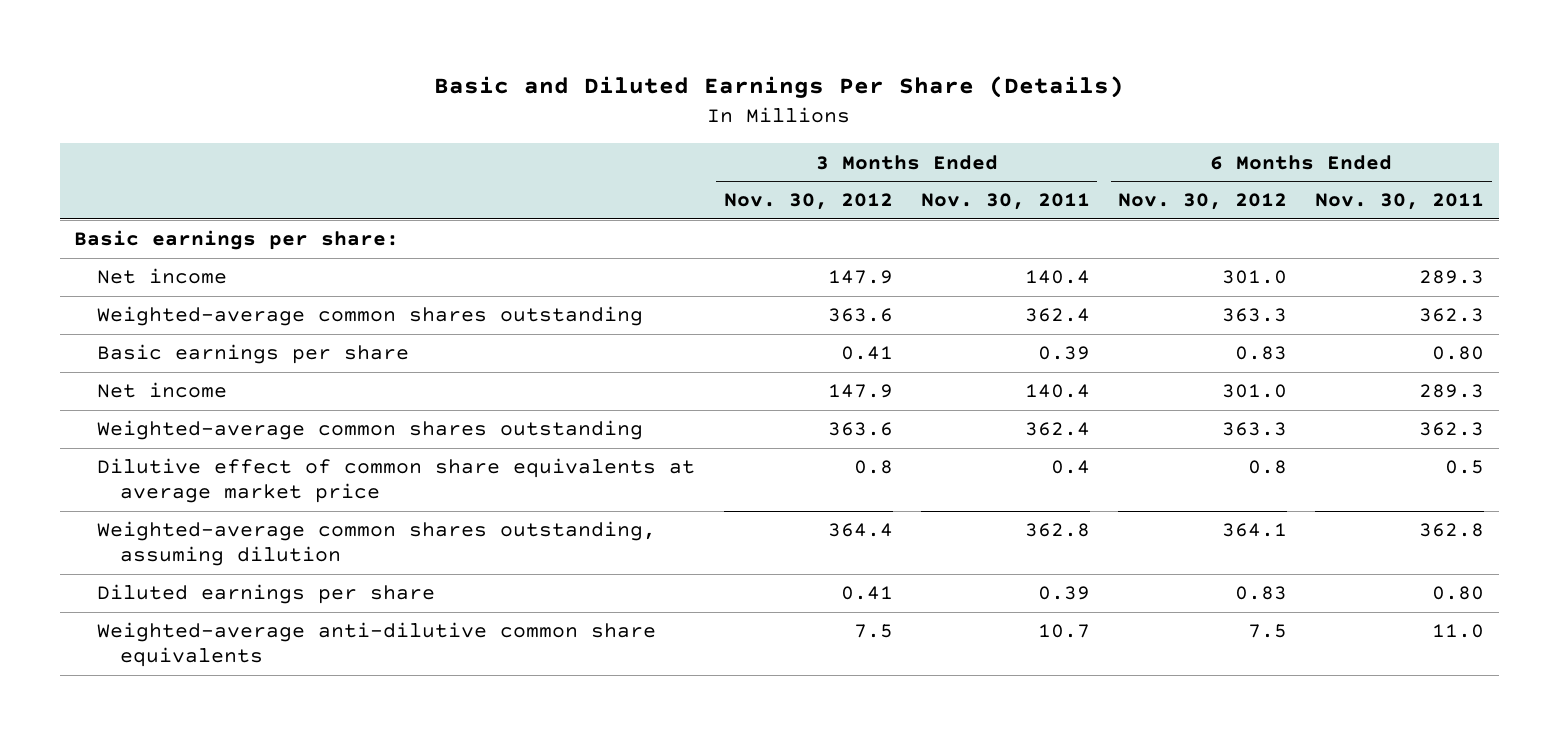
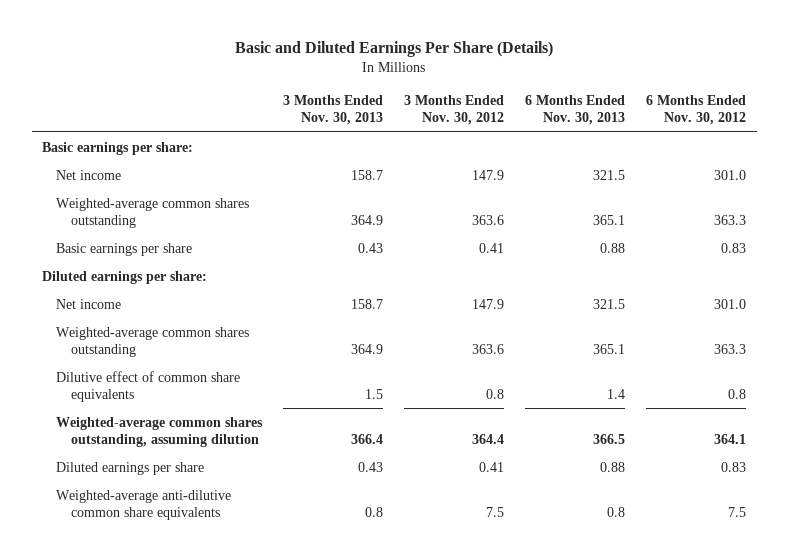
- | 3 Months Ended Nov. 30, 2012 | 3 Months Ended Nov. 30, 2011 | 6 Months Ended Nov. 30, 2012 | 6 Months Ended Nov. 30, 2011
+ | 3 Months Ended Nov. 30, 2013 | 3 Months Ended Nov. 30, 2012 | 6 Months Ended Nov. 30, 2013 | 6 Months Ended Nov. 30, 2012
+ Diluted earnings per share:
- Dilutive effect of common share equivalents at average market price | 0.8 | 0.4 | 0.8 | 0.5
+ Dilutive effect of common share equivalents | 1.5 | 0.8 | 1.4 | 0.8

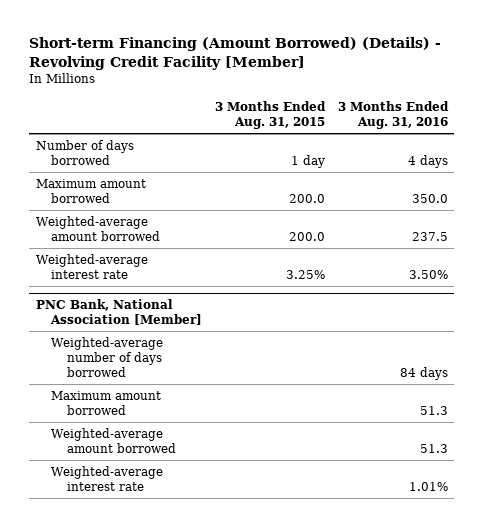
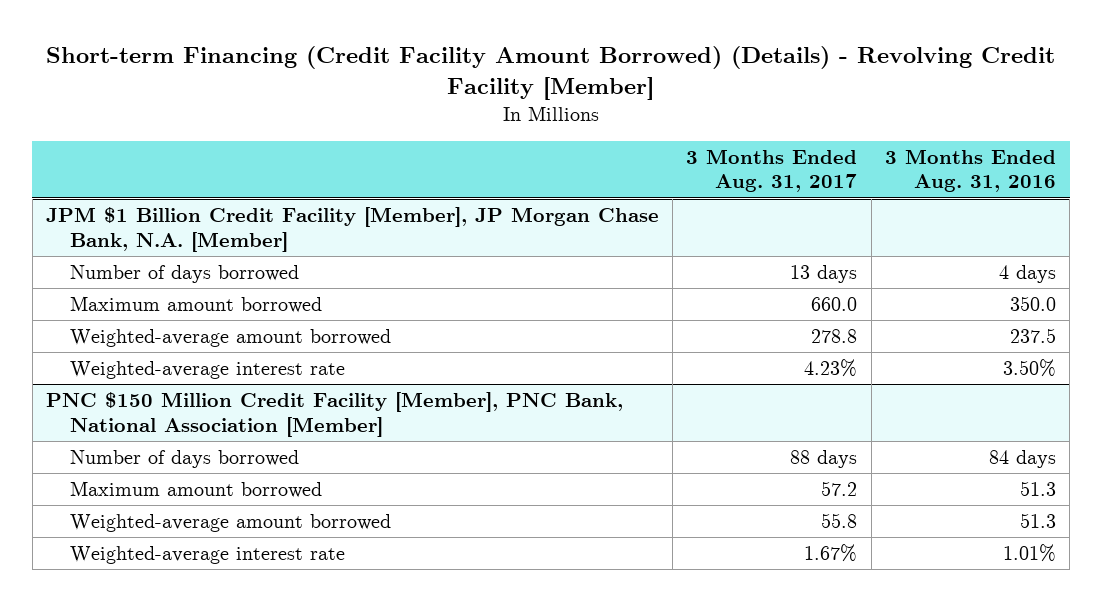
- Short-term Financing (Amount Borrowed) (Details) - Revolving Credit Facility [Member]
+ Short-term Financing (Credit Facility Amount Borrowed) (Details) - Revolving Credit Facility [Member]
- | 3 Months Ended Aug. 31, 2015 | 3 Months Ended Aug. 31, 2016
+ | 3 Months Ended Aug. 31, 2017 | 3 Months Ended Aug. 31, 2016
+ JPM $1 Billion Credit Facility [Member], JP Morgan Chase Bank, N.A. [Member]
- PNC Bank, National Association [Member]
- Weighted-average number of days borrowed | | 84 days
+ PNC $150 Million Credit Facility [Member], PNC Bank, National Association [Member]
+ Number of days borrowed | 88 days | 84 days

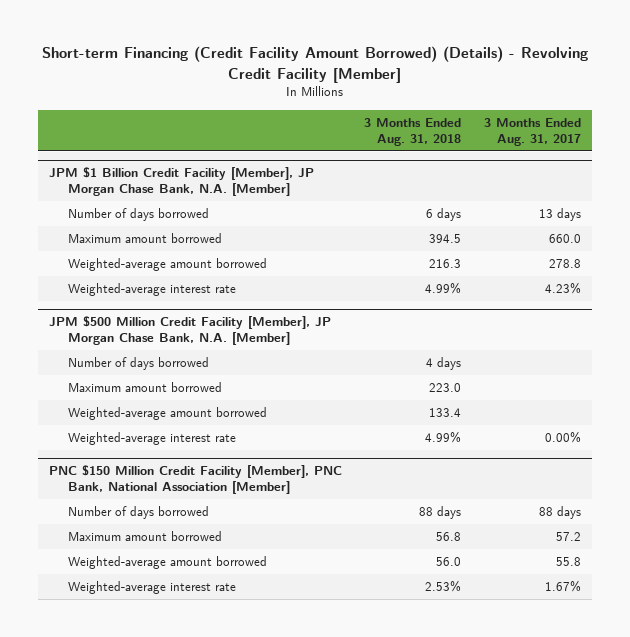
- | 3 Months Ended Aug. 31, 2017 | 3 Months Ended Aug. 31, 2016
+ | 3 Months Ended Aug. 31, 2018 | 3 Months Ended Aug. 31, 2017
+ JPM $500 Million Credit Facility [Member], JP Morgan Chase Bank, N.A. [Member]
+ Number of days borrowed | 4 days |
+ Maximum amount borrowed | 223.0 |
+ Weighted-average amount borrowed | 133.4 |
+ Weighted-average interest rate | 4.99% | 0.00%

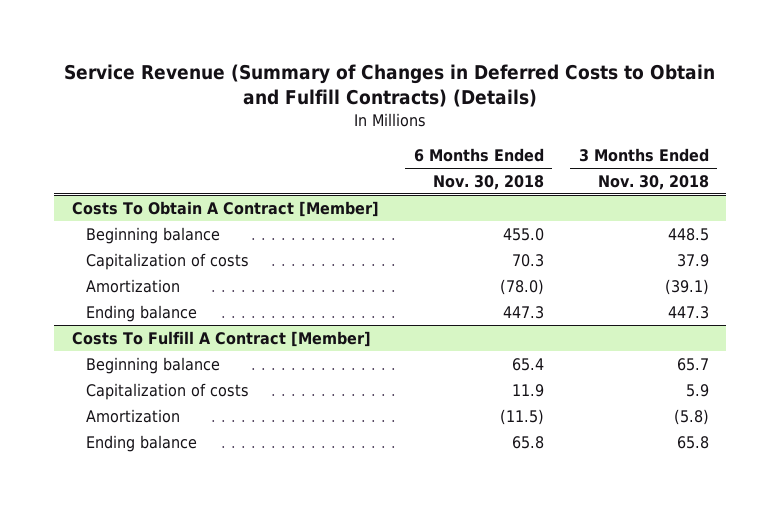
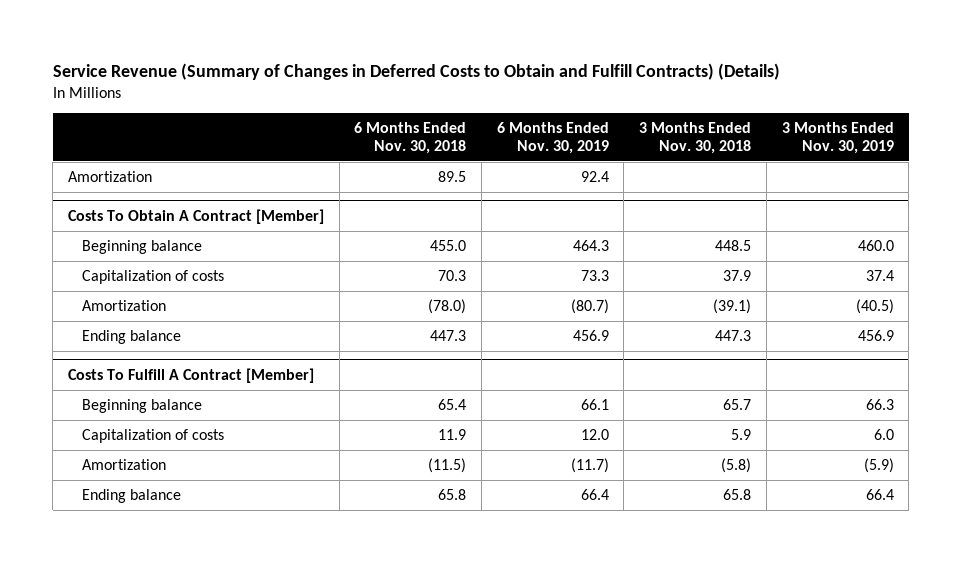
- | 6 Months Ended Nov. 30, 2018 | 3 Months Ended Nov. 30, 2018
+ | 6 Months Ended Nov. 30, 2018 | 6 Months Ended Nov. 30, 2019 | 3 Months Ended Nov. 30, 2018 | 3 Months Ended Nov. 30, 2019
+ Amortization | 89.5 | 92.4 | |

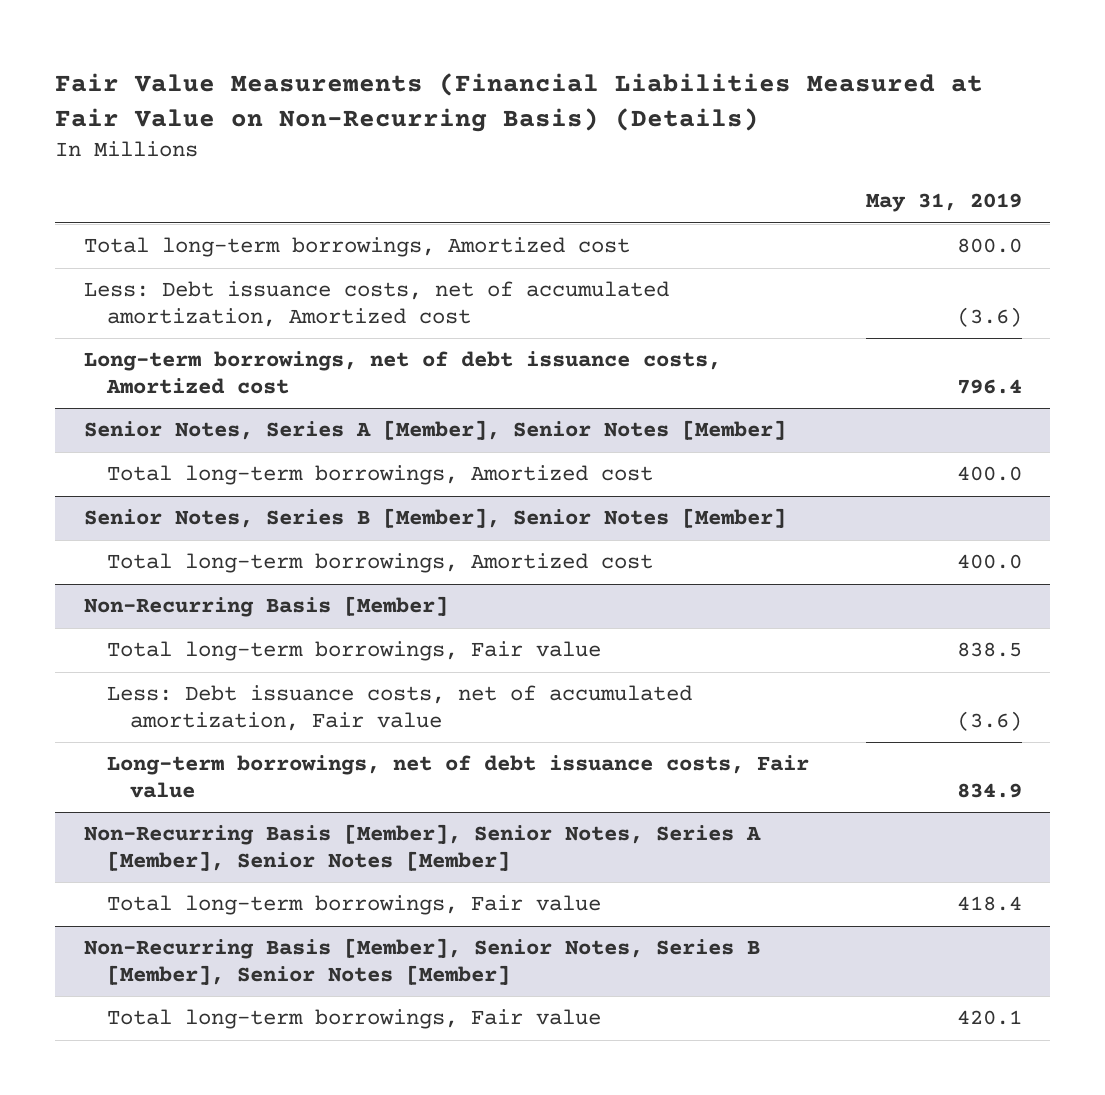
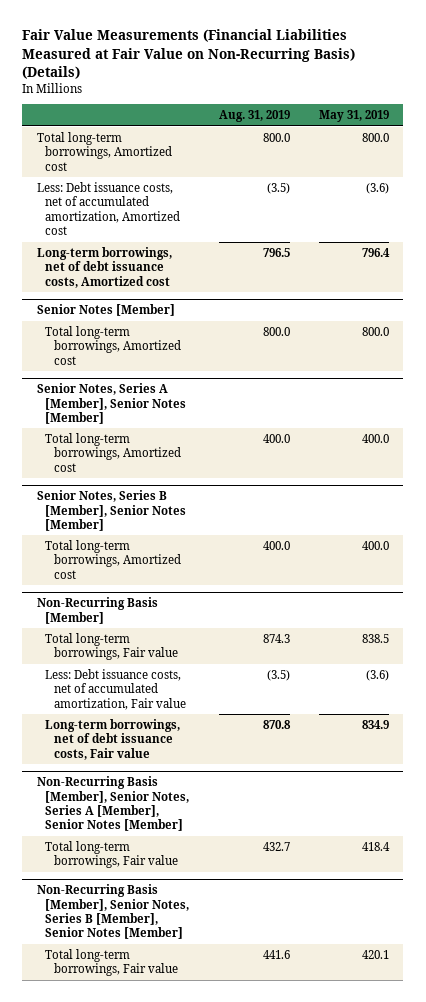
- | May 31, 2019
+ | Aug. 31, 2019 | May 31, 2019
+ Senior Notes [Member]
+ Total long-term borrowings, Amortized cost | 800.0 | 800.0

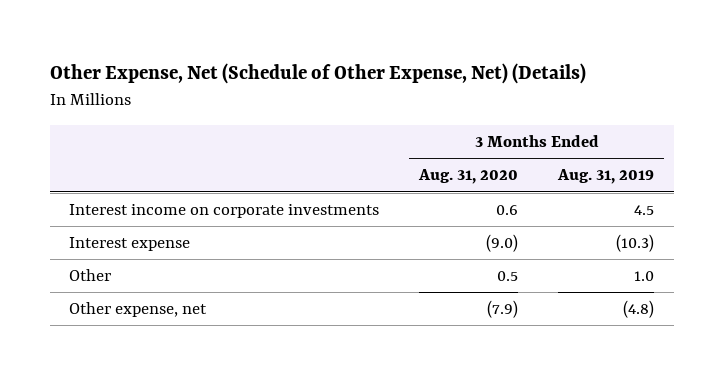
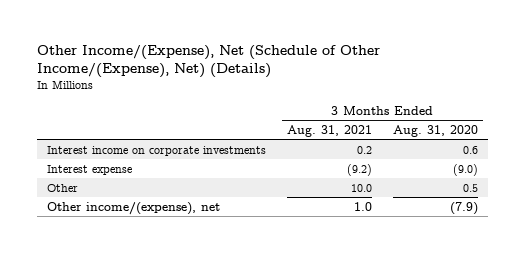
- Other Expense, Net (Schedule of Other Expense, Net) (Details)
+ Other Income/(Expense), Net (Schedule of Other Income/(Expense), Net) (Details)
- | 3 Months Ended Aug. 31, 2020 | 3 Months Ended Aug. 31, 2019
+ | 3 Months Ended Aug. 31, 2021 | 3 Months Ended Aug. 31, 2020
- Other expense, net | (7.9) | (4.8)
+ Other income/(expense), net | 1.0 | (7.9)

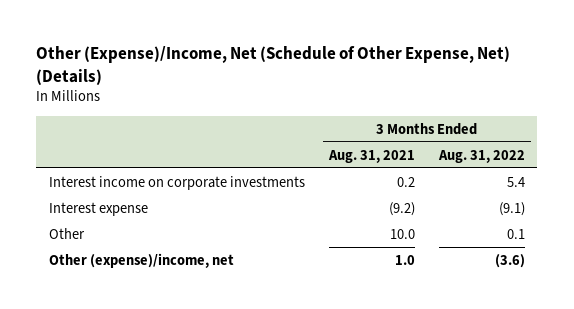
- Other Income/(Expense), Net (Schedule of Other Income/(Expense), Net) (Details)
+ Other (Expense)/Income, Net (Schedule of Other Expense, Net) (Details)
- | 3 Months Ended Aug. 31, 2021 | 3 Months Ended Aug. 31, 2020
+ | 3 Months Ended Aug. 31, 2021 | 3 Months Ended Aug. 31, 2022
- Other income/(expense), net | 1.0 | (7.9)
+ Other (expense)/income, net | 1.0 | (3.6)

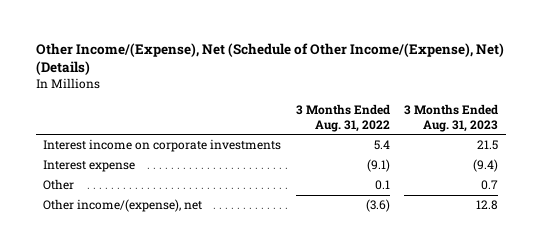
- Other (Expense)/Income, Net (Schedule of Other Expense, Net) (Details)
+ Other Income/(Expense), Net (Schedule of Other Income/(Expense), Net) (Details)
- | 3 Months Ended Aug. 31, 2021 | 3 Months Ended Aug. 31, 2022
+ | 3 Months Ended Aug. 31, 2022 | 3 Months Ended Aug. 31, 2023
- Other (expense)/income, net | 1.0 | (3.6)
+ Other income/(expense), net | (3.6) | 12.8

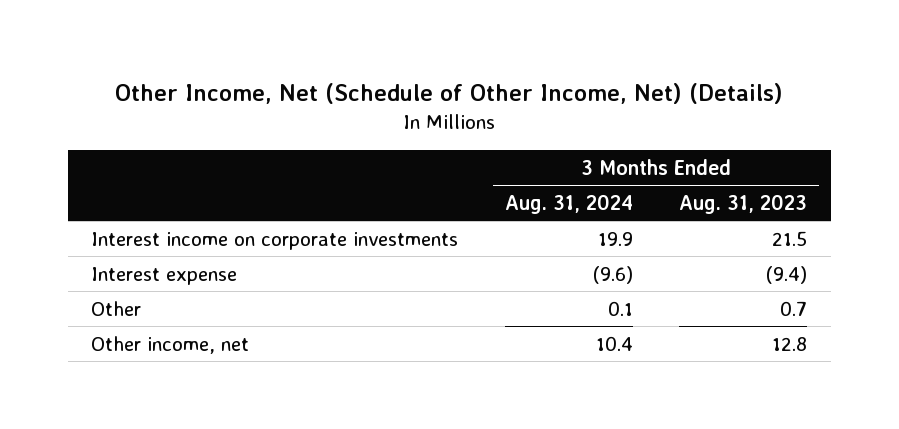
- Other Income/(Expense), Net (Schedule of Other Income/(Expense), Net) (Details)
+ Other Income, Net (Schedule of Other Income, Net) (Details)
- | 3 Months Ended Aug. 31, 2022 | 3 Months Ended Aug. 31, 2023
+ | 3 Months Ended Aug. 31, 2024 | 3 Months Ended Aug. 31, 2023
- Other income/(expense), net | (3.6) | 12.8
+ Other income, net | 10.4 | 12.8

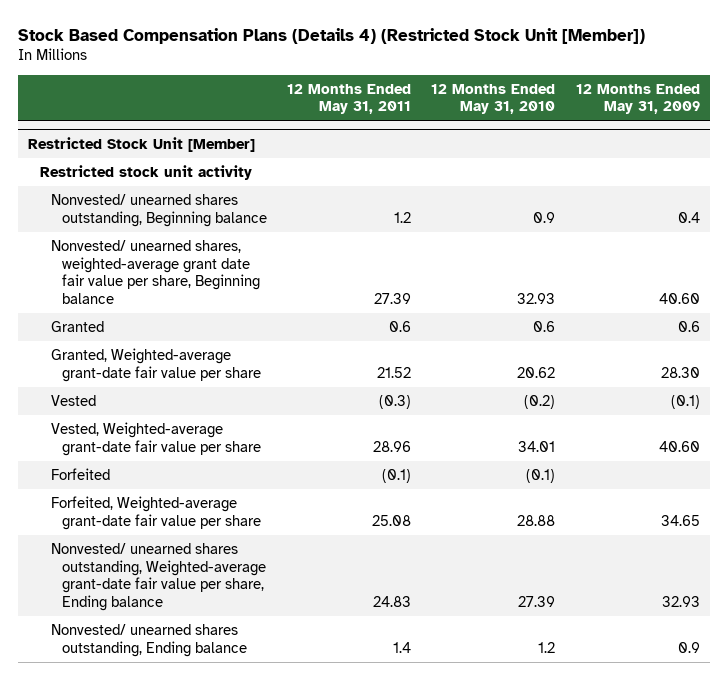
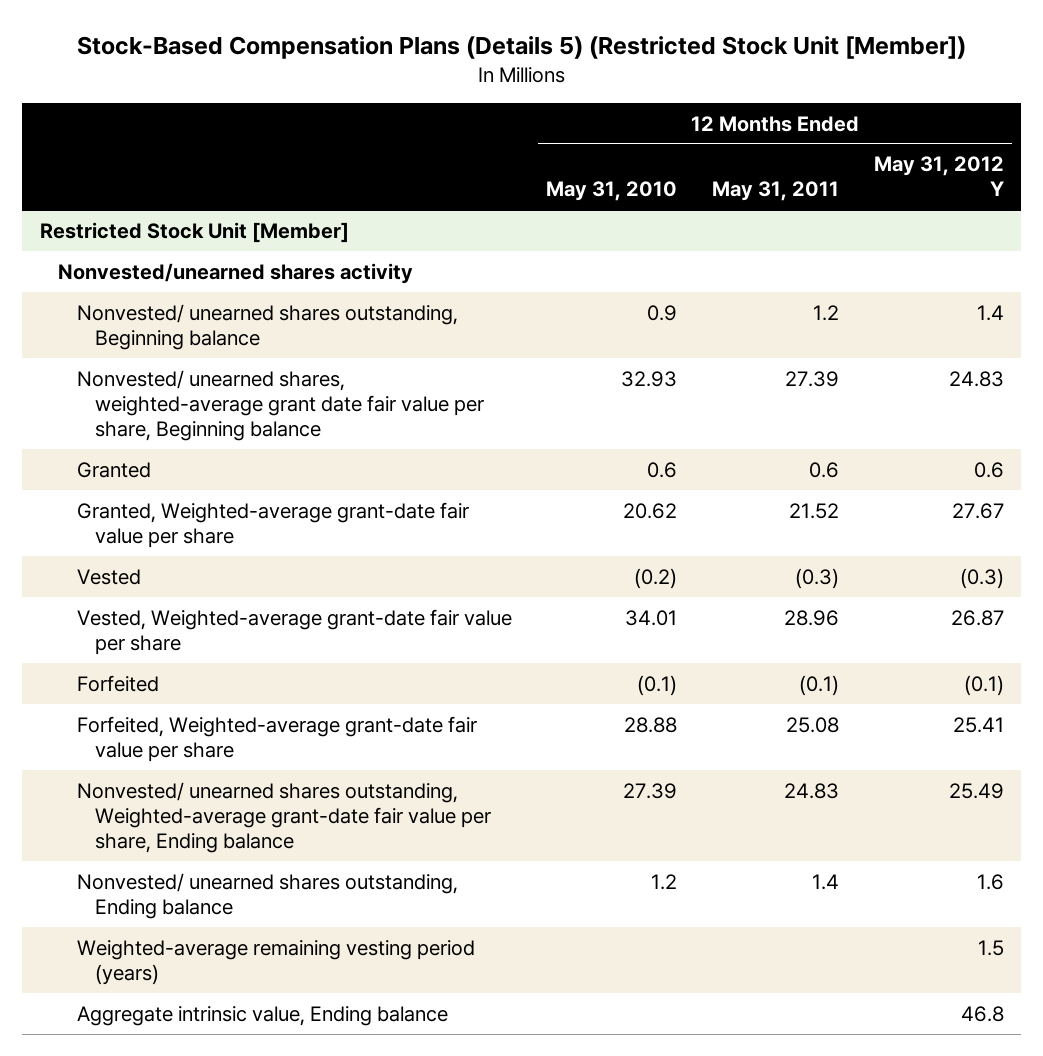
- Stock Based Compensation Plans (Details 4) (Restricted Stock Unit [Member])
+ Stock-Based Compensation Plans (Details 5) (Restricted Stock Unit [Member])
- | 12 Months Ended May 31, 2011 | 12 Months Ended May 31, 2010 | 12 Months Ended May 31, 2009
+ | 12 Months Ended May 31, 2010 | 12 Months Ended May 31, 2011 | 12 Months Ended May 31, 2012 Y
@ Restricted Stock Unit [Member]
- Restricted stock unit activity
+ Nonvested/unearned shares activity
+ Weighted-average remaining vesting period (years) | | | 1.5
+ Aggregate intrinsic value, Ending balance | | | 46.8

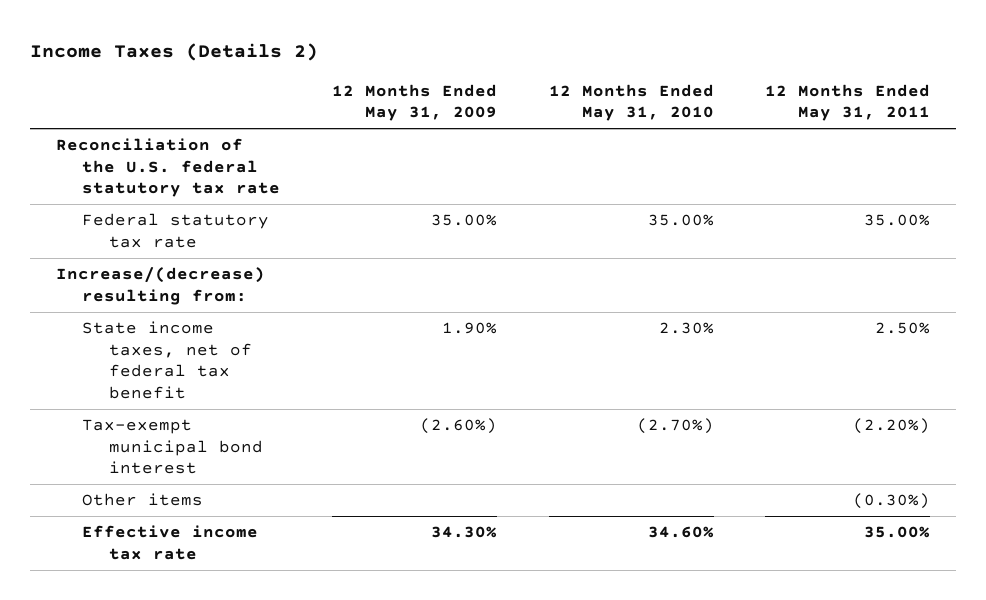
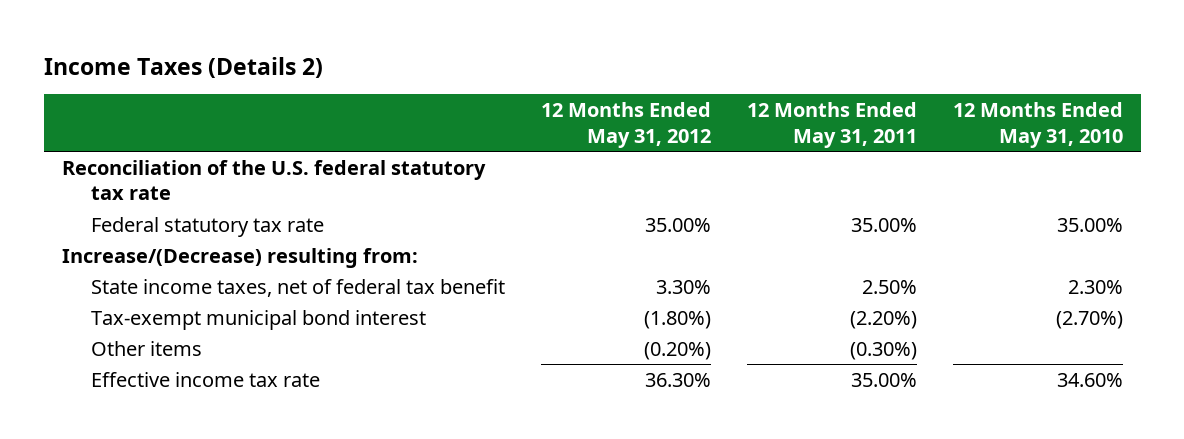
- | 12 Months Ended May 31, 2009 | 12 Months Ended May 31, 2010 | 12 Months Ended May 31, 2011
+ | 12 Months Ended May 31, 2012 | 12 Months Ended May 31, 2011 | 12 Months Ended May 31, 2010
- Increase/(decrease) resulting from:
+ Increase/(Decrease) resulting from:

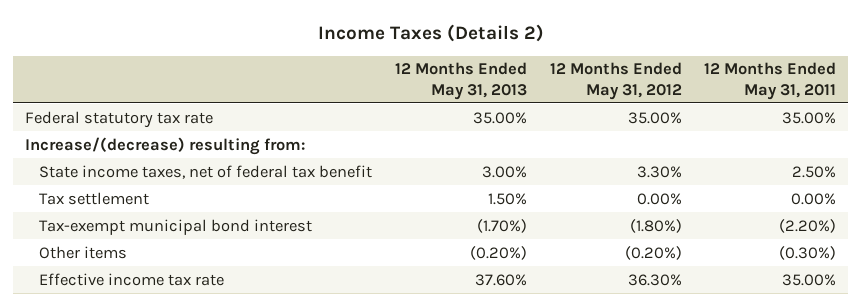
- | 12 Months Ended May 31, 2012 | 12 Months Ended May 31, 2011 | 12 Months Ended May 31, 2010
+ | 12 Months Ended May 31, 2013 | 12 Months Ended May 31, 2012 | 12 Months Ended May 31, 2011
- Reconciliation of the U.S. federal statutory tax rate
- Increase/(Decrease) resulting from:
+ Increase/(decrease) resulting from:
+ Tax settlement | 1.50% | 0.00% | 0.00%

